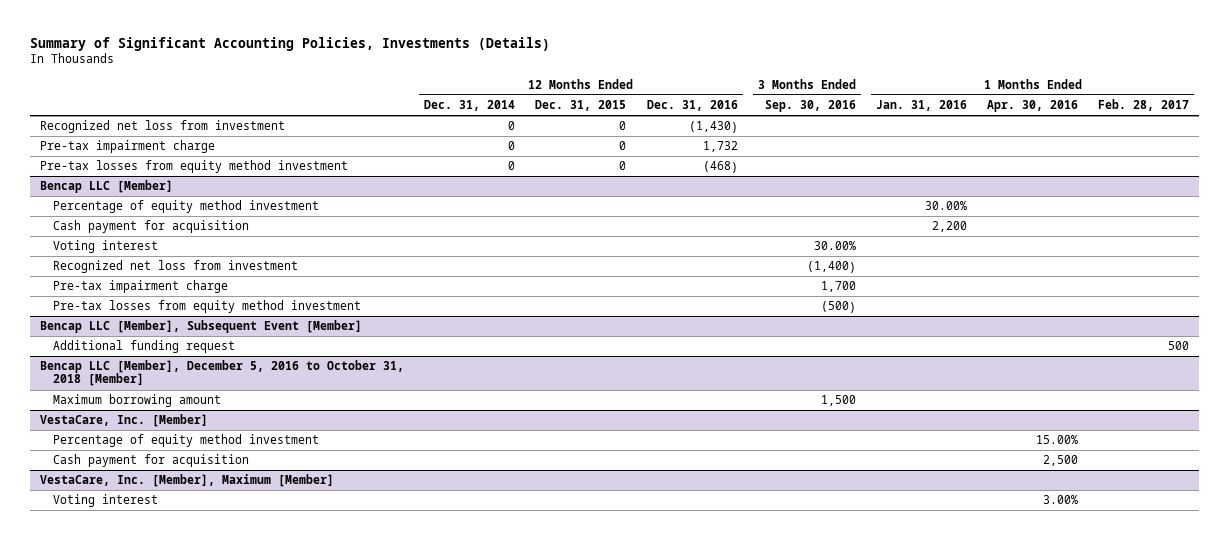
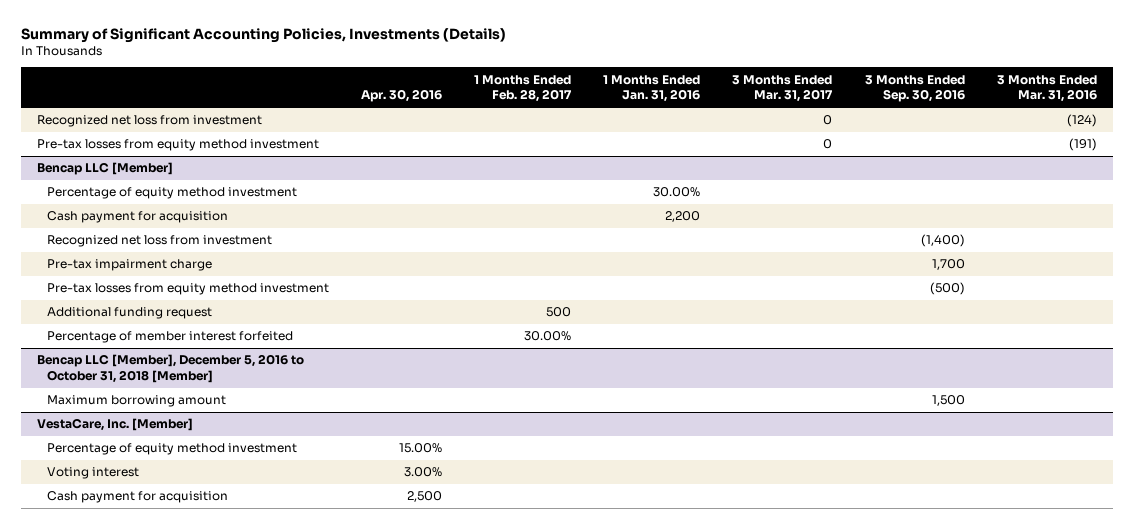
- | 12 Months Ended Dec. 31, 2014 | 12 Months Ended Dec. 31, 2015 | 12 Months Ended Dec. 31, 2016 | 3 Months Ended Sep. 30, 2016 | 1 Months Ended Jan. 31, 2016 | 1 Months Ended Apr. 30, 2016 | 1 Months Ended Feb. 28, 2017
+ | Apr. 30, 2016 | 1 Months Ended Feb. 28, 2017 | 1 Months Ended Jan. 31, 2016 | 3 Months Ended Mar. 31, 2017 | 3 Months Ended Sep. 30, 2016 | 3 Months Ended Mar. 31, 2016
- Pre-tax impairment charge | 0 | 0 | 1,732 | | | |
@ Bencap LLC [Member]
- Voting interest | | | | 30.00% | | |
- Bencap LLC [Member], Subsequent Event [Member]
- Additional funding request | | | | | | | 500
@ Bencap LLC [Member]
+ Additional funding request | | 500 | | | |
+ Percentage of member interest forfeited | | 30.00% | | | |
@ VestaCare, Inc. [Member]
+ Voting interest | 3.00% | | | | |
- VestaCare, Inc. [Member], Maximum [Member]
- Voting interest | | | | | | 3.00% |

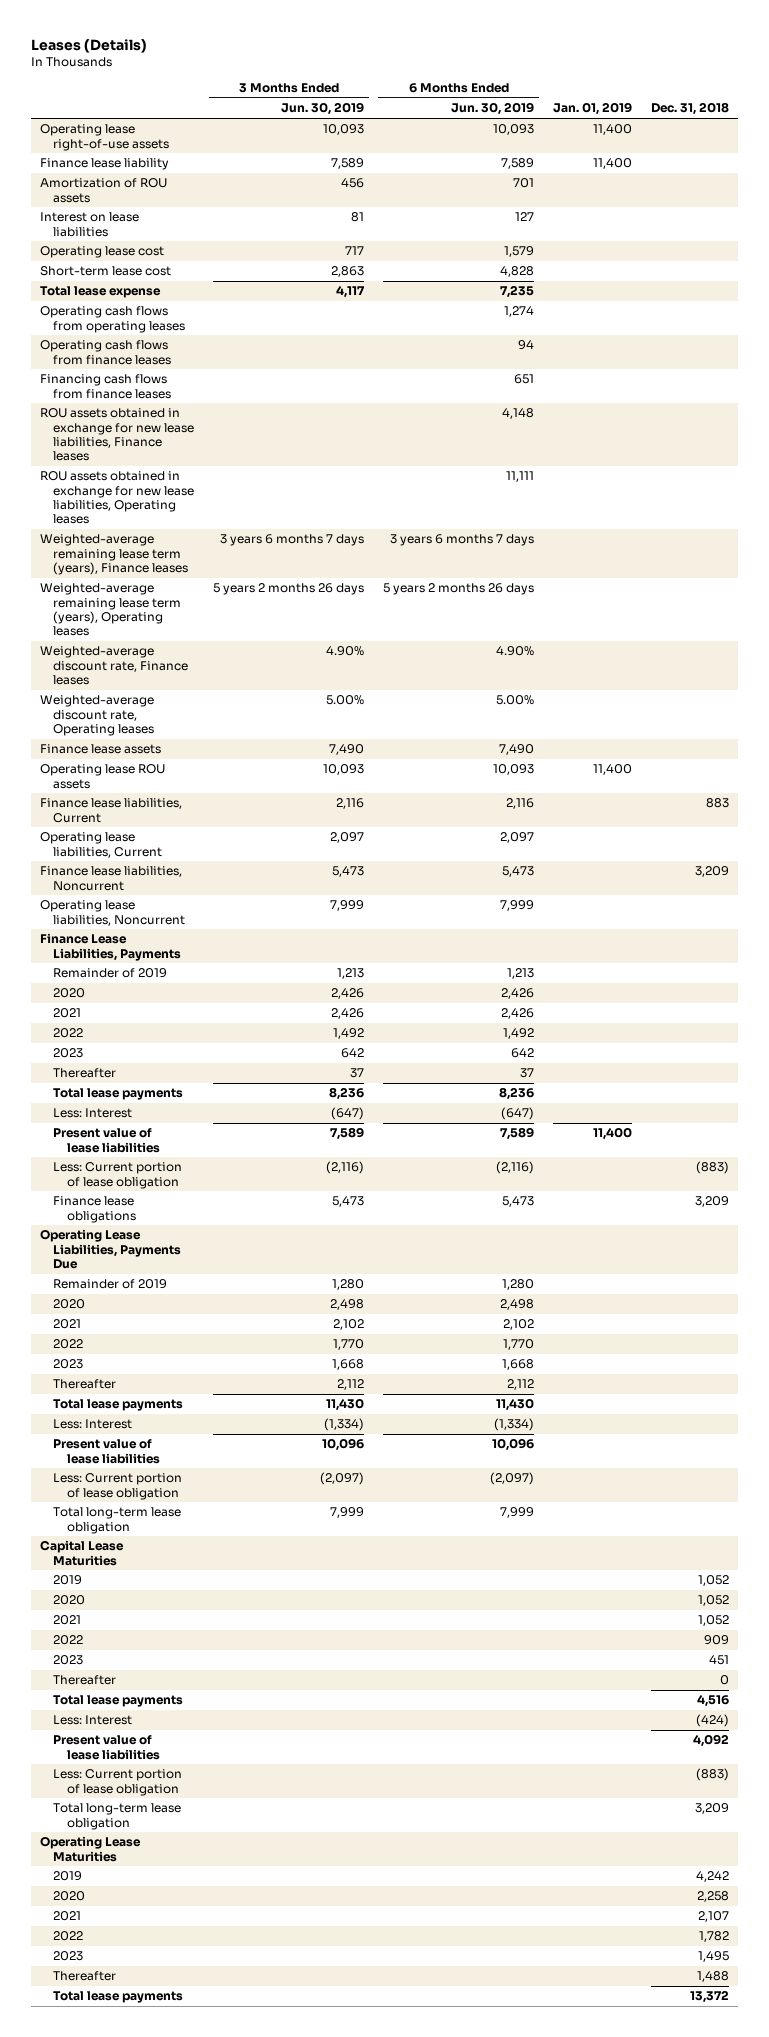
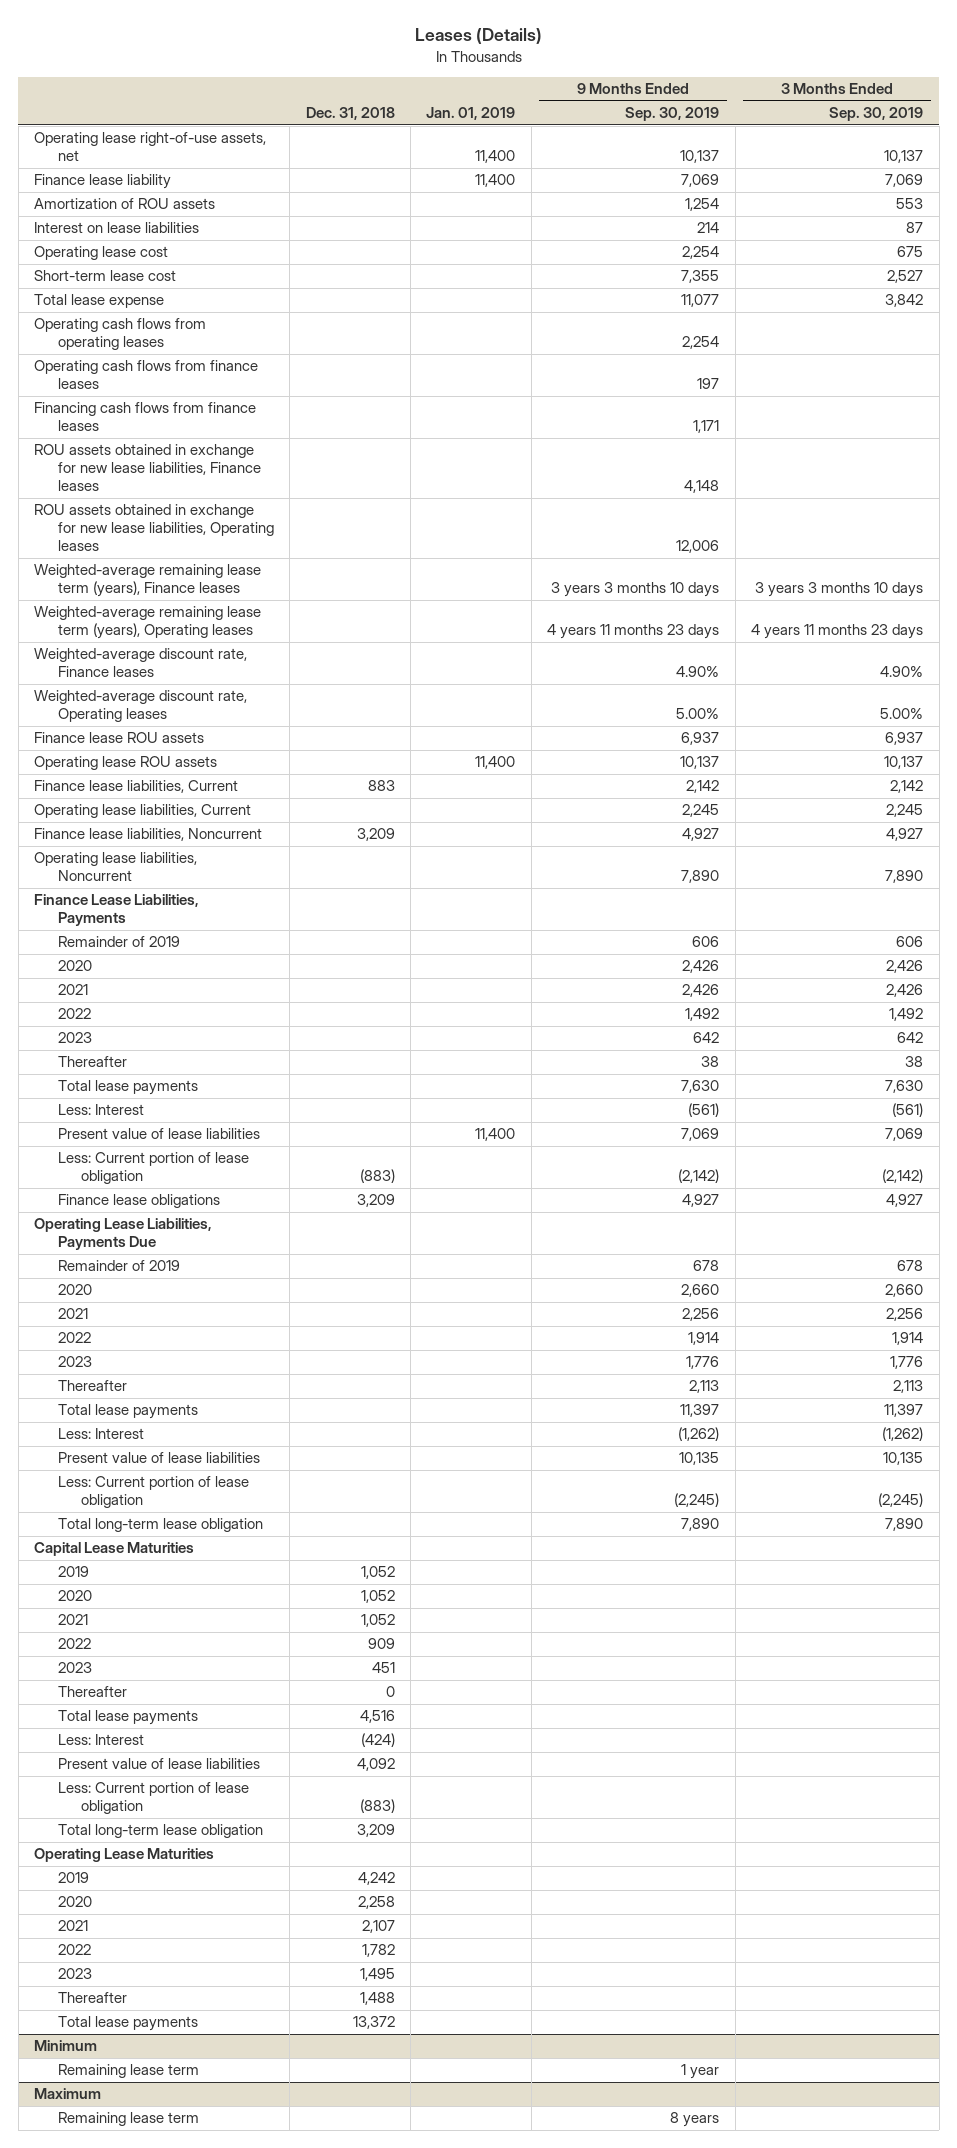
- | 3 Months Ended Jun. 30, 2019 | 6 Months Ended Jun. 30, 2019 | Jan. 01, 2019 | Dec. 31, 2018
+ | Dec. 31, 2018 | Jan. 01, 2019 | 9 Months Ended Sep. 30, 2019 | 3 Months Ended Sep. 30, 2019
- Operating lease right-of-use assets | 10,093 | 10,093 | 11,400 |
+ Operating lease right-of-use assets, net | | 11,400 | 10,137 | 10,137
- Finance lease assets | 7,490 | 7,490 | |
+ Finance lease ROU assets | | | 6,937 | 6,937
+ Minimum
+ Remaining lease term | | | 1 year |
+ Maximum
+ Remaining lease term | | | 8 years |

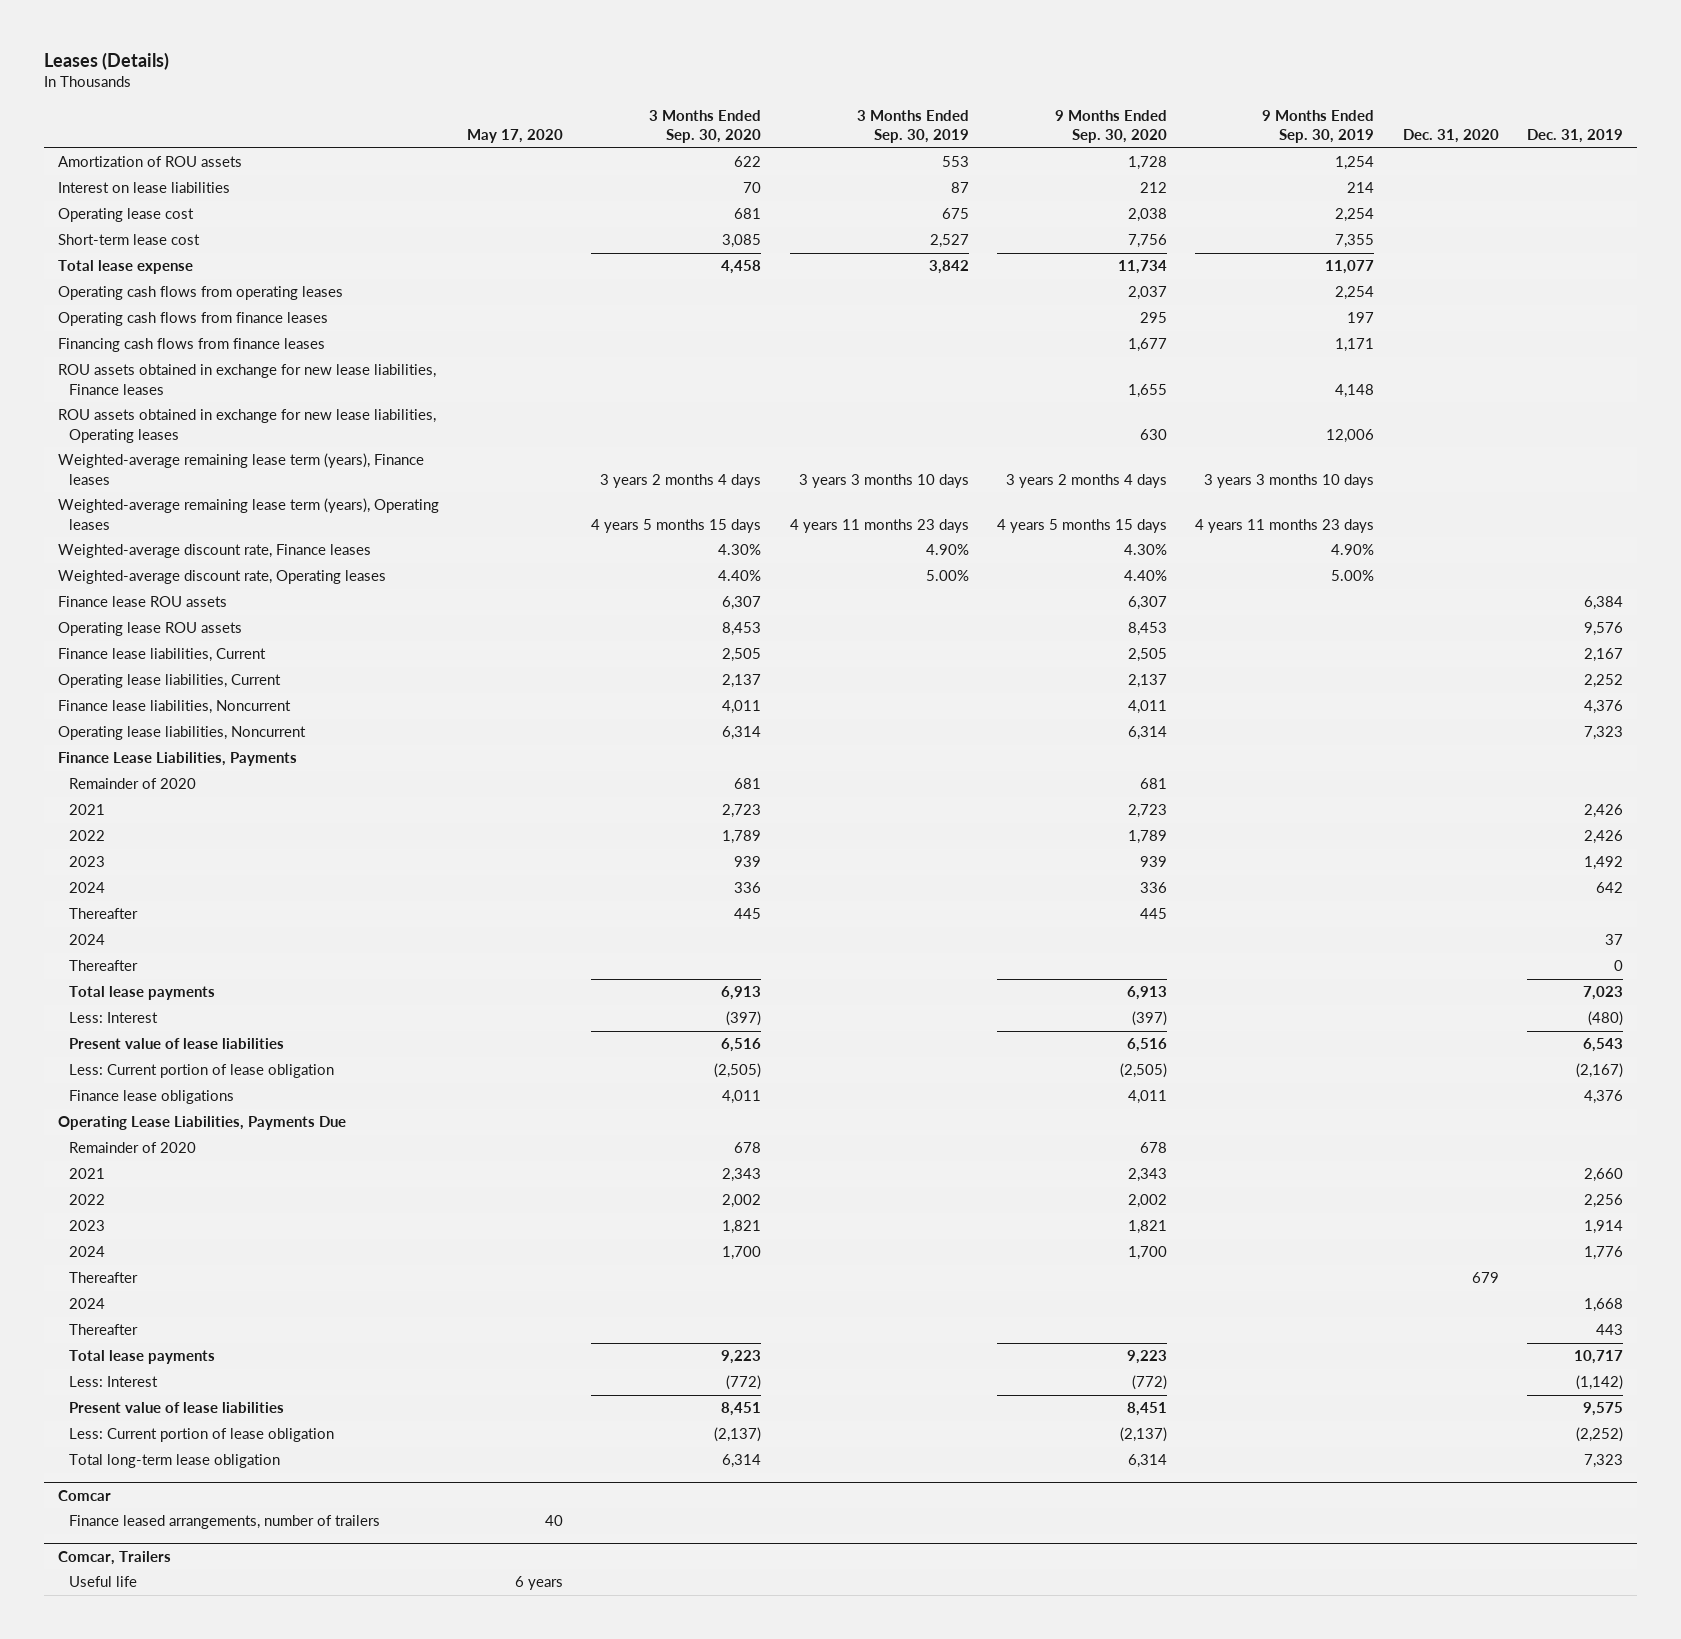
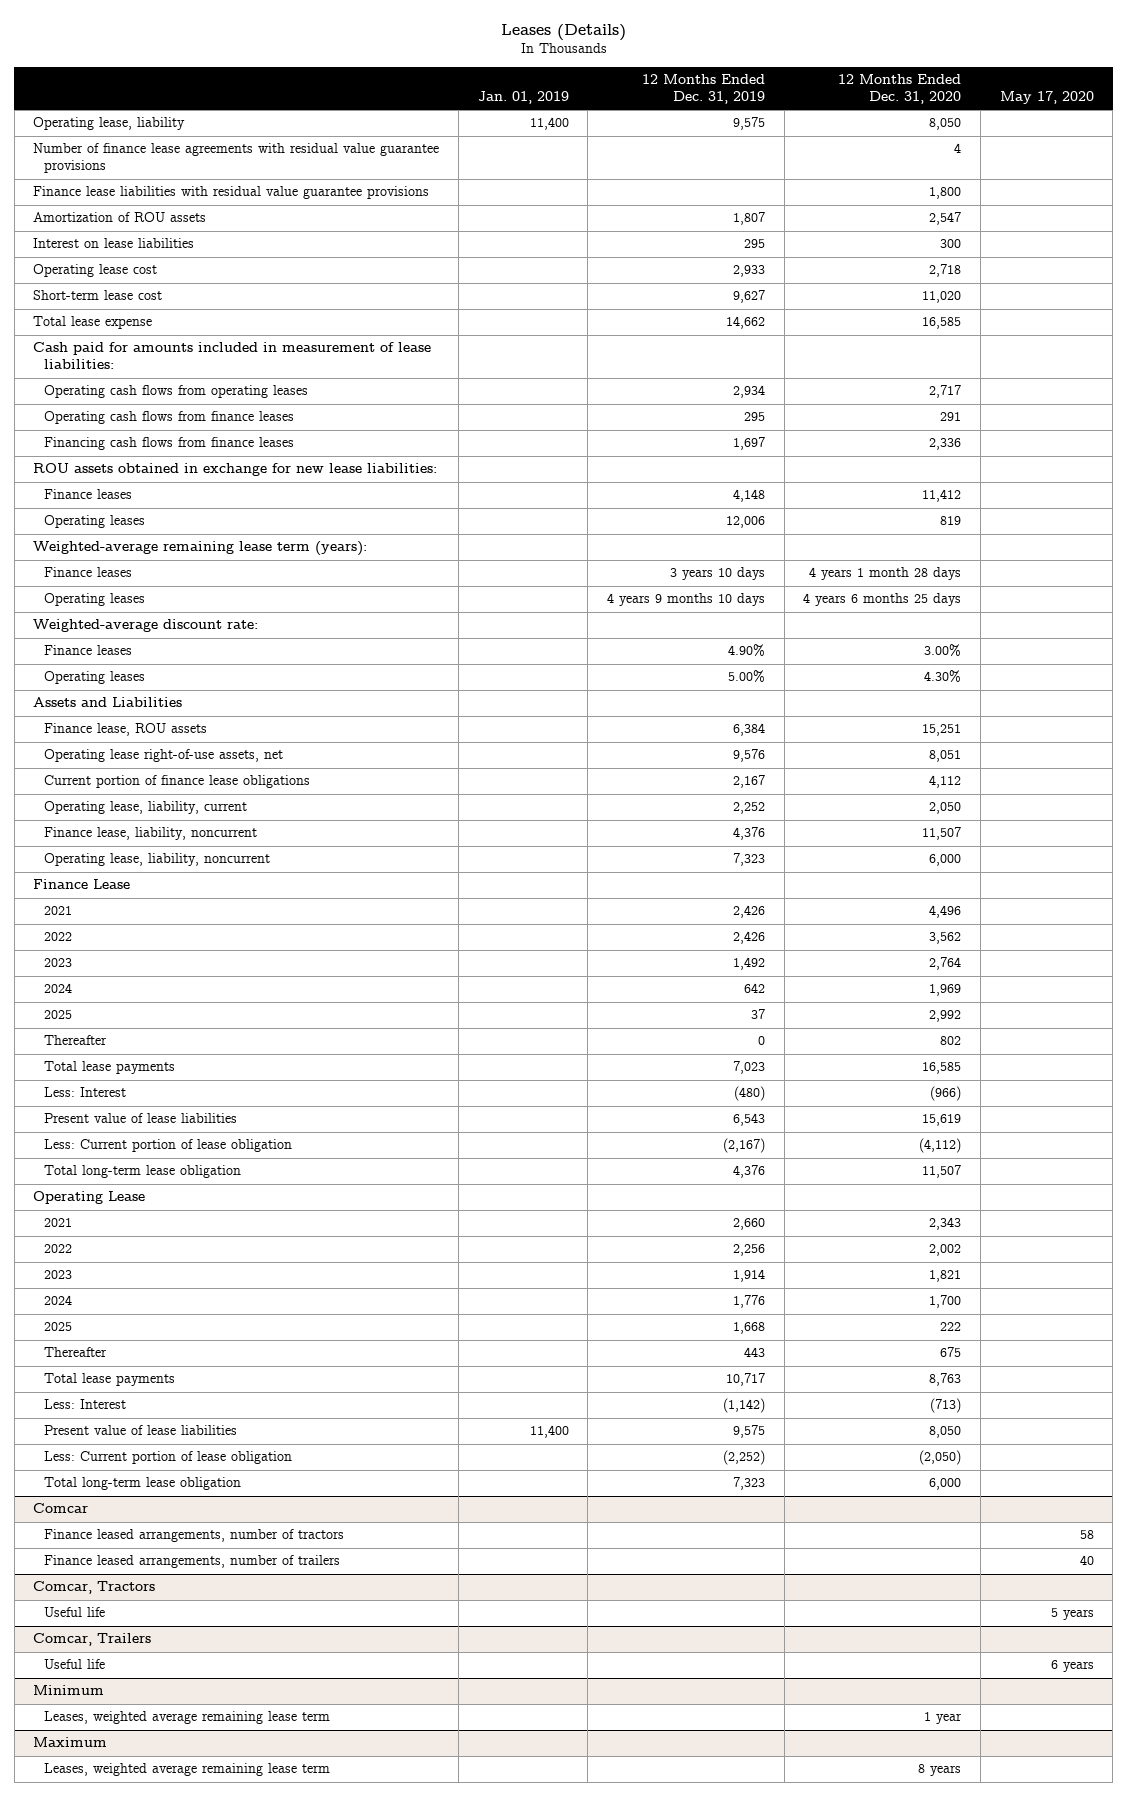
- | May 17, 2020 | 3 Months Ended Sep. 30, 2020 | 3 Months Ended Sep. 30, 2019 | 9 Months Ended Sep. 30, 2020 | 9 Months Ended Sep. 30, 2019 | Dec. 31, 2020 | Dec. 31, 2019
+ | Jan. 01, 2019 | 12 Months Ended Dec. 31, 2019 | 12 Months Ended Dec. 31, 2020 | May 17, 2020
+ Operating lease, liability | 11,400 | 9,575 | 8,050 |
+ Number of finance lease agreements with residual value guarantee provisions | | | 4 |
+ Finance lease liabilities with residual value guarantee provisions | | | 1,800 |
+ Cash paid for amounts included in measurement of lease liabilities:
- ROU assets obtained in exchange for new lease liabilities, Finance leases | | | | 1,655 | 4,148 | |
- ROU assets obtained in exchange for new lease liabilities, Operating leases | | | | 630 | 12,006 | |
- Weighted-average remaining lease term (years), Finance leases | | 3 years 2 months 4 days | 3 years 3 months 10 days | 3 years 2 months 4 days | 3 years 3 months 10 days | |
- Weighted-average remaining lease term (years), Operating leases | | 4 years 5 months 15 days | 4 years 11 months 23 days | 4 years 5 months 15 days | 4 years 11 months 23 days | |
- Weighted-average discount rate, Finance leases | | 4.30% | 4.90% | 4.30% | 4.90% | |
- Weighted-average discount rate, Operating leases | | 4.40% | 5.00% | 4.40% | 5.00% | |
- Finance lease ROU assets | | 6,307 | | 6,307 | | | 6,384
- Operating lease ROU assets | | 8,453 | | 8,453 | | | 9,576
- Finance lease liabilities, Current | | 2,505 | | 2,505 | | | 2,167
- Operating lease liabilities, Current | | 2,137 | | 2,137 | | | 2,252
- Finance lease liabilities, Noncurrent | | 4,011 | | 4,011 | | | 4,376
- Operating lease liabilities, Noncurrent | | 6,314 | | 6,314 | | | 7,323
- Finance Lease Liabilities, Payments
- Remainder of 2020 | | 681 | | 681 | | |
+ ROU assets obtained in exchange for new lease liabilities:
+ Finance leases | | 4,148 | 11,412 |
+ Operating leases | | 12,006 | 819 |
+ Weighted-average remaining lease term (years):
+ Finance leases | | 3 years 10 days | 4 years 1 month 28 days |
+ Operating leases | | 4 years 9 months 10 days | 4 years 6 months 25 days |
+ Weighted-average discount rate:
+ Finance leases | | 4.90% | 3.00% |
+ Operating leases | | 5.00% | 4.30% |
+ Assets and Liabilities
+ Finance lease, ROU assets | | 6,384 | 15,251 |
+ Operating lease right-of-use assets, net | | 9,576 | 8,051 |
+ Current portion of finance lease obligations | | 2,167 | 4,112 |
+ Operating lease, liability, current | | 2,252 | 2,050 |
+ Finance lease, liability, noncurrent | | 4,376 | 11,507 |
+ Operating lease, liability, noncurrent | | 7,323 | 6,000 |
+ Finance Lease
- Thereafter | | 445 | | 445 | | |
- 2024 | | | | | | | 37
+ 2025 | | 37 | 2,992 |
- Finance lease obligations | | 4,011 | | 4,011 | | | 4,376
- Operating Lease Liabilities, Payments Due
- Remainder of 2020 | | 678 | | 678 | | |
+ Total long-term lease obligation | | 4,376 | 11,507 |
+ Operating Lease
- Thereafter | | | | | | 679 |
- 2024 | | | | | | | 1,668
+ 2025 | | 1,668 | 222 |
@ Comcar
+ Finance leased arrangements, number of tractors | | | | 58
+ Comcar, Tractors
+ Useful life | | | | 5 years
+ Minimum
+ Leases, weighted average remaining lease term | | | 1 year |
+ Maximum
+ Leases, weighted average remaining lease term | | | 8 years |

